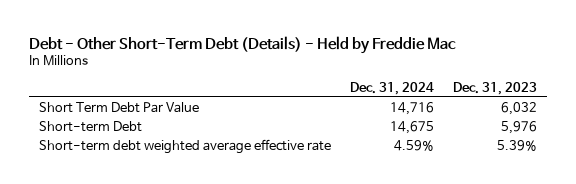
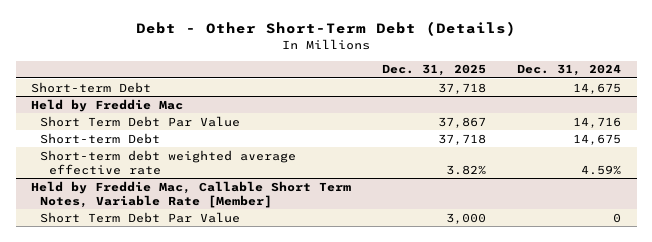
- Debt - Other Short-Term Debt (Details) - Held by Freddie Mac
+ Debt - Other Short-Term Debt (Details)
- | Dec. 31, 2024 | Dec. 31, 2023
+ | Dec. 31, 2025 | Dec. 31, 2024
+ Short-term Debt | 37,718 | 14,675
+ Held by Freddie Mac
+ Held by Freddie Mac, Callable Short Term Notes, Variable Rate [Member]
+ Short Term Debt Par Value | 3,000 | 0

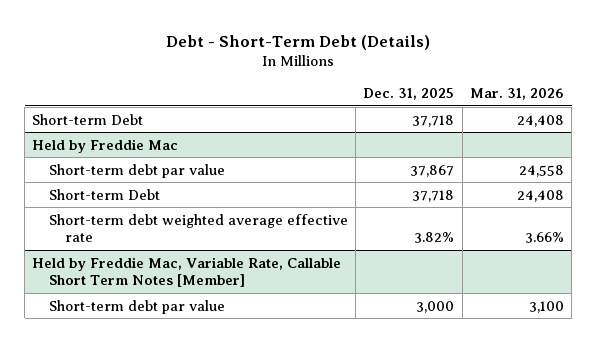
- Debt - Other Short-Term Debt (Details)
+ Debt - Short-Term Debt (Details)
- | Dec. 31, 2025 | Dec. 31, 2024
+ | Dec. 31, 2025 | Mar. 31, 2026
@ Held by Freddie Mac
- Short Term Debt Par Value | 37,867 | 14,716
+ Short-term debt par value | 37,867 | 24,558
- Held by Freddie Mac, Callable Short Term Notes, Variable Rate [Member]
- Short Term Debt Par Value | 3,000 | 0
+ Held by Freddie Mac, Variable Rate, Callable Short Term Notes [Member]
+ Short-term debt par value | 3,000 | 3,100

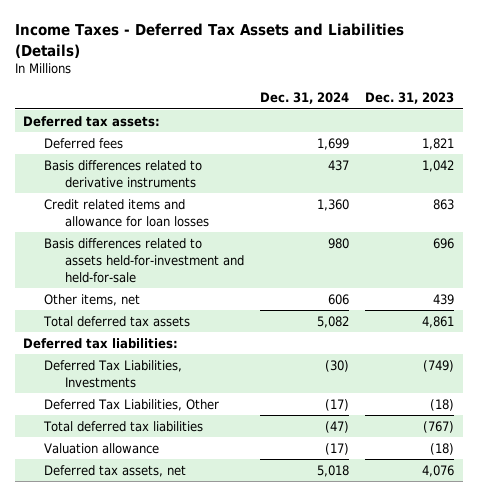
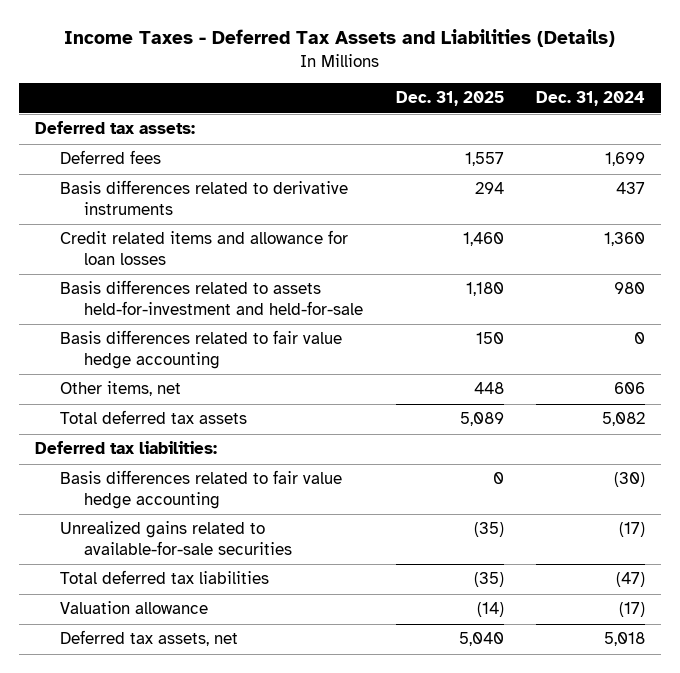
- | Dec. 31, 2024 | Dec. 31, 2023
+ | Dec. 31, 2025 | Dec. 31, 2024
+ Basis differences related to fair value hedge accounting | 150 | 0
- Deferred Tax Liabilities, Investments | (30) | (749)
- Deferred Tax Liabilities, Other | (17) | (18)
+ Basis differences related to fair value hedge accounting | 0 | (30)
+ Unrealized gains related to available-for-sale securities | (35) | (17)

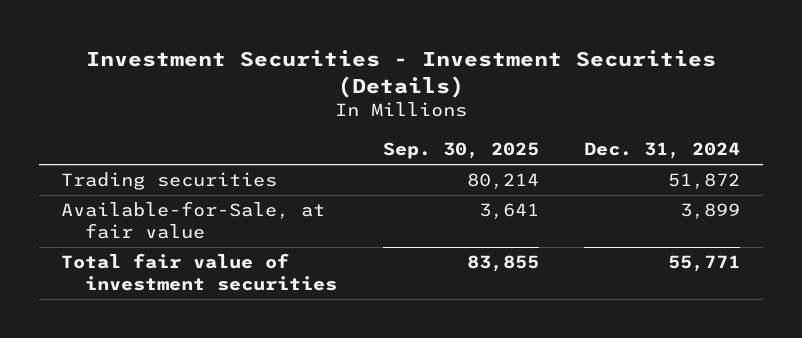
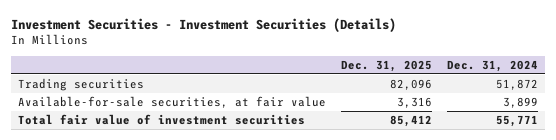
- | Sep. 30, 2025 | Dec. 31, 2024
+ | Dec. 31, 2025 | Dec. 31, 2024
- Available-for-Sale, at fair value | 3,641 | 3,899
+ Available-for-sale securities, at fair value | 3,316 | 3,899

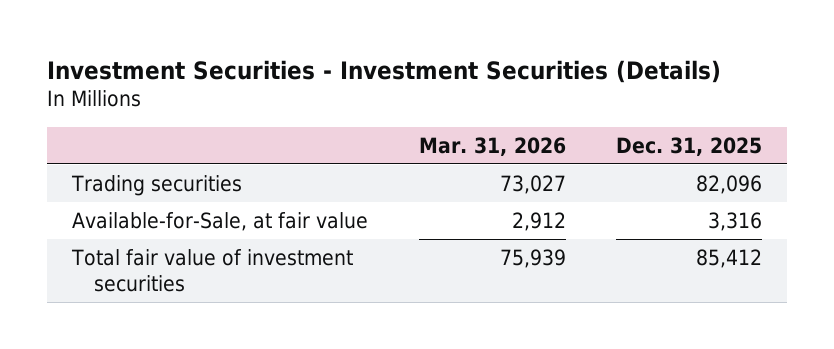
- | Dec. 31, 2025 | Dec. 31, 2024
+ | Mar. 31, 2026 | Dec. 31, 2025
- Available-for-sale securities, at fair value | 3,316 | 3,899
+ Available-for-Sale, at fair value | 2,912 | 3,316

